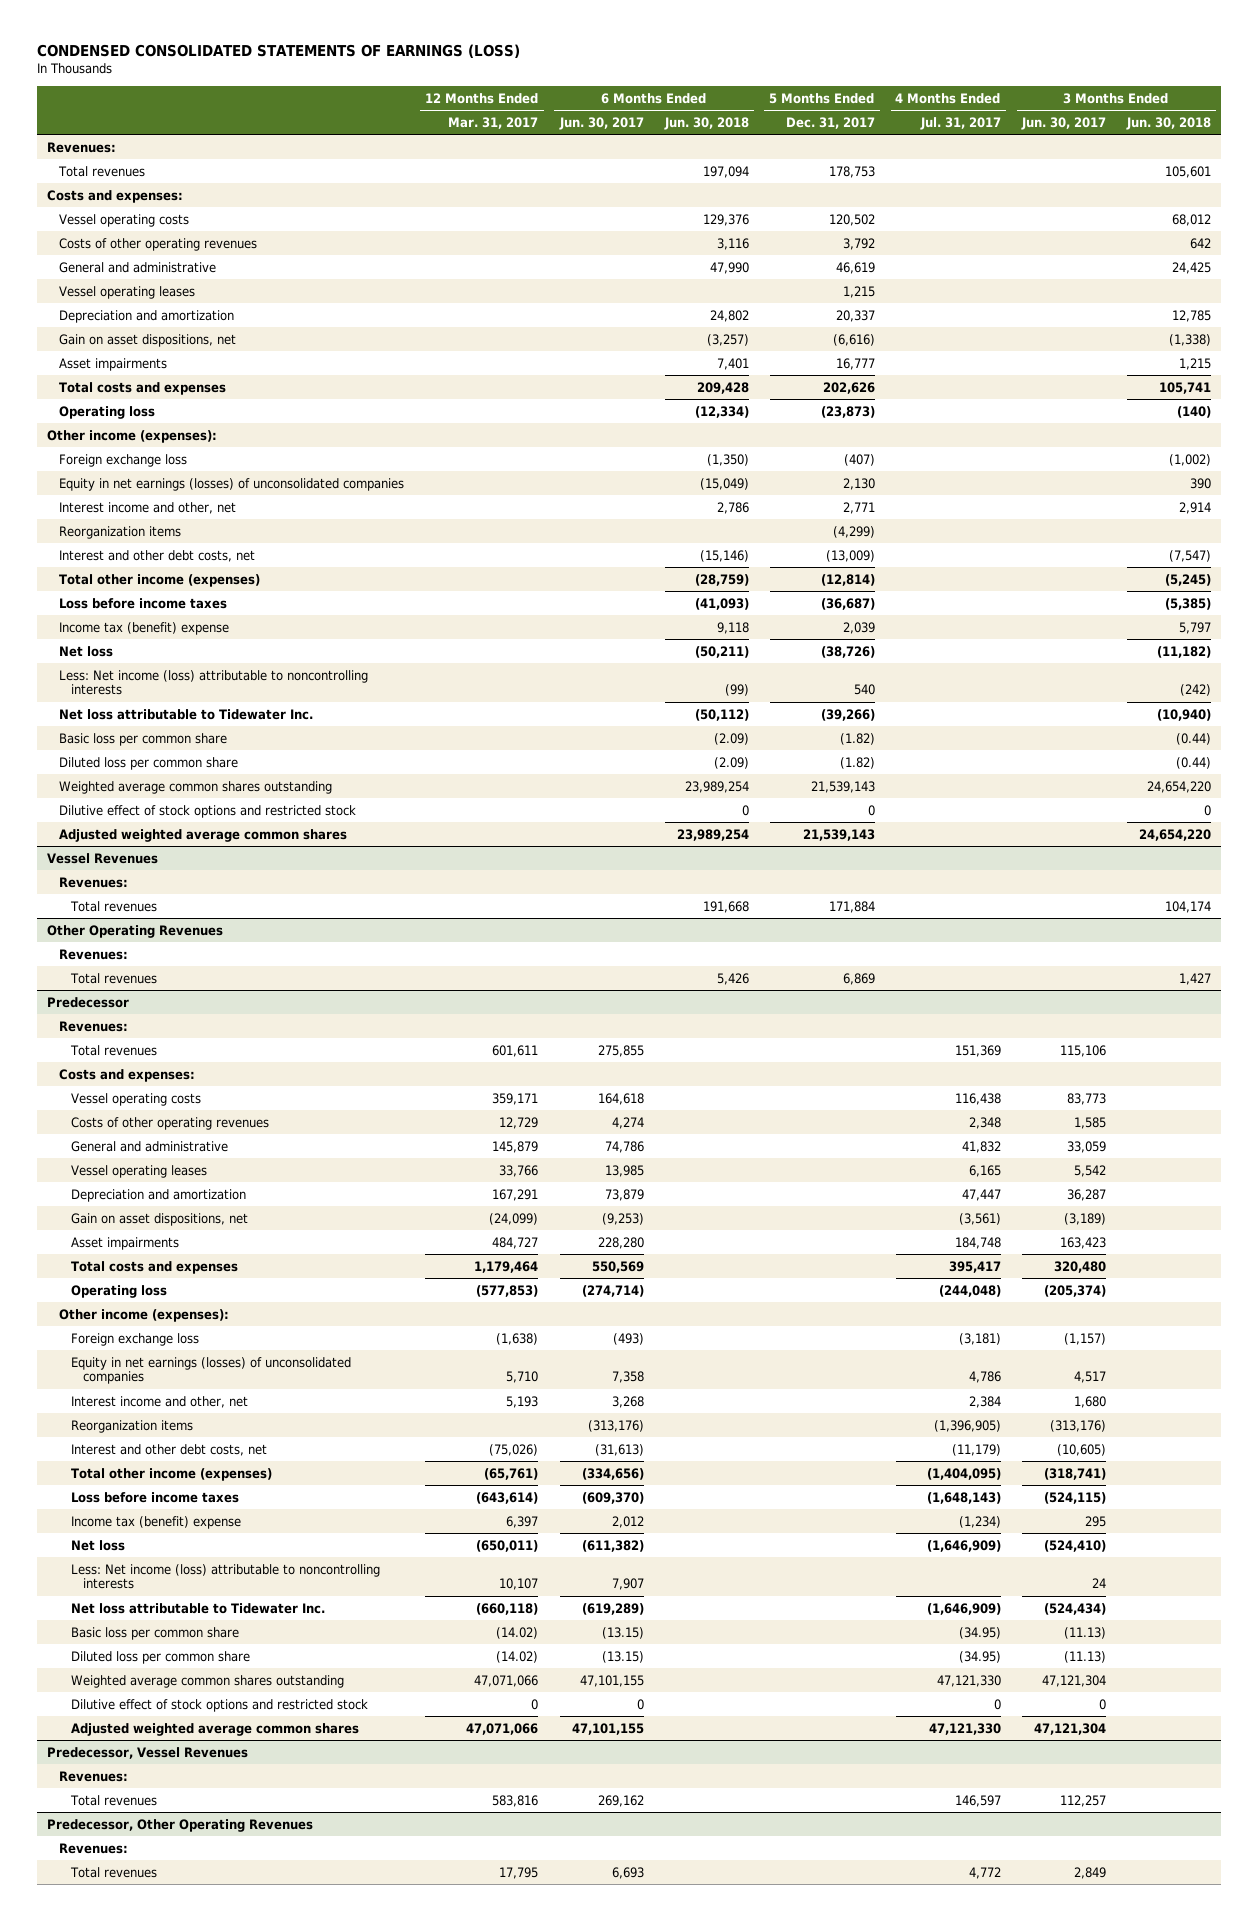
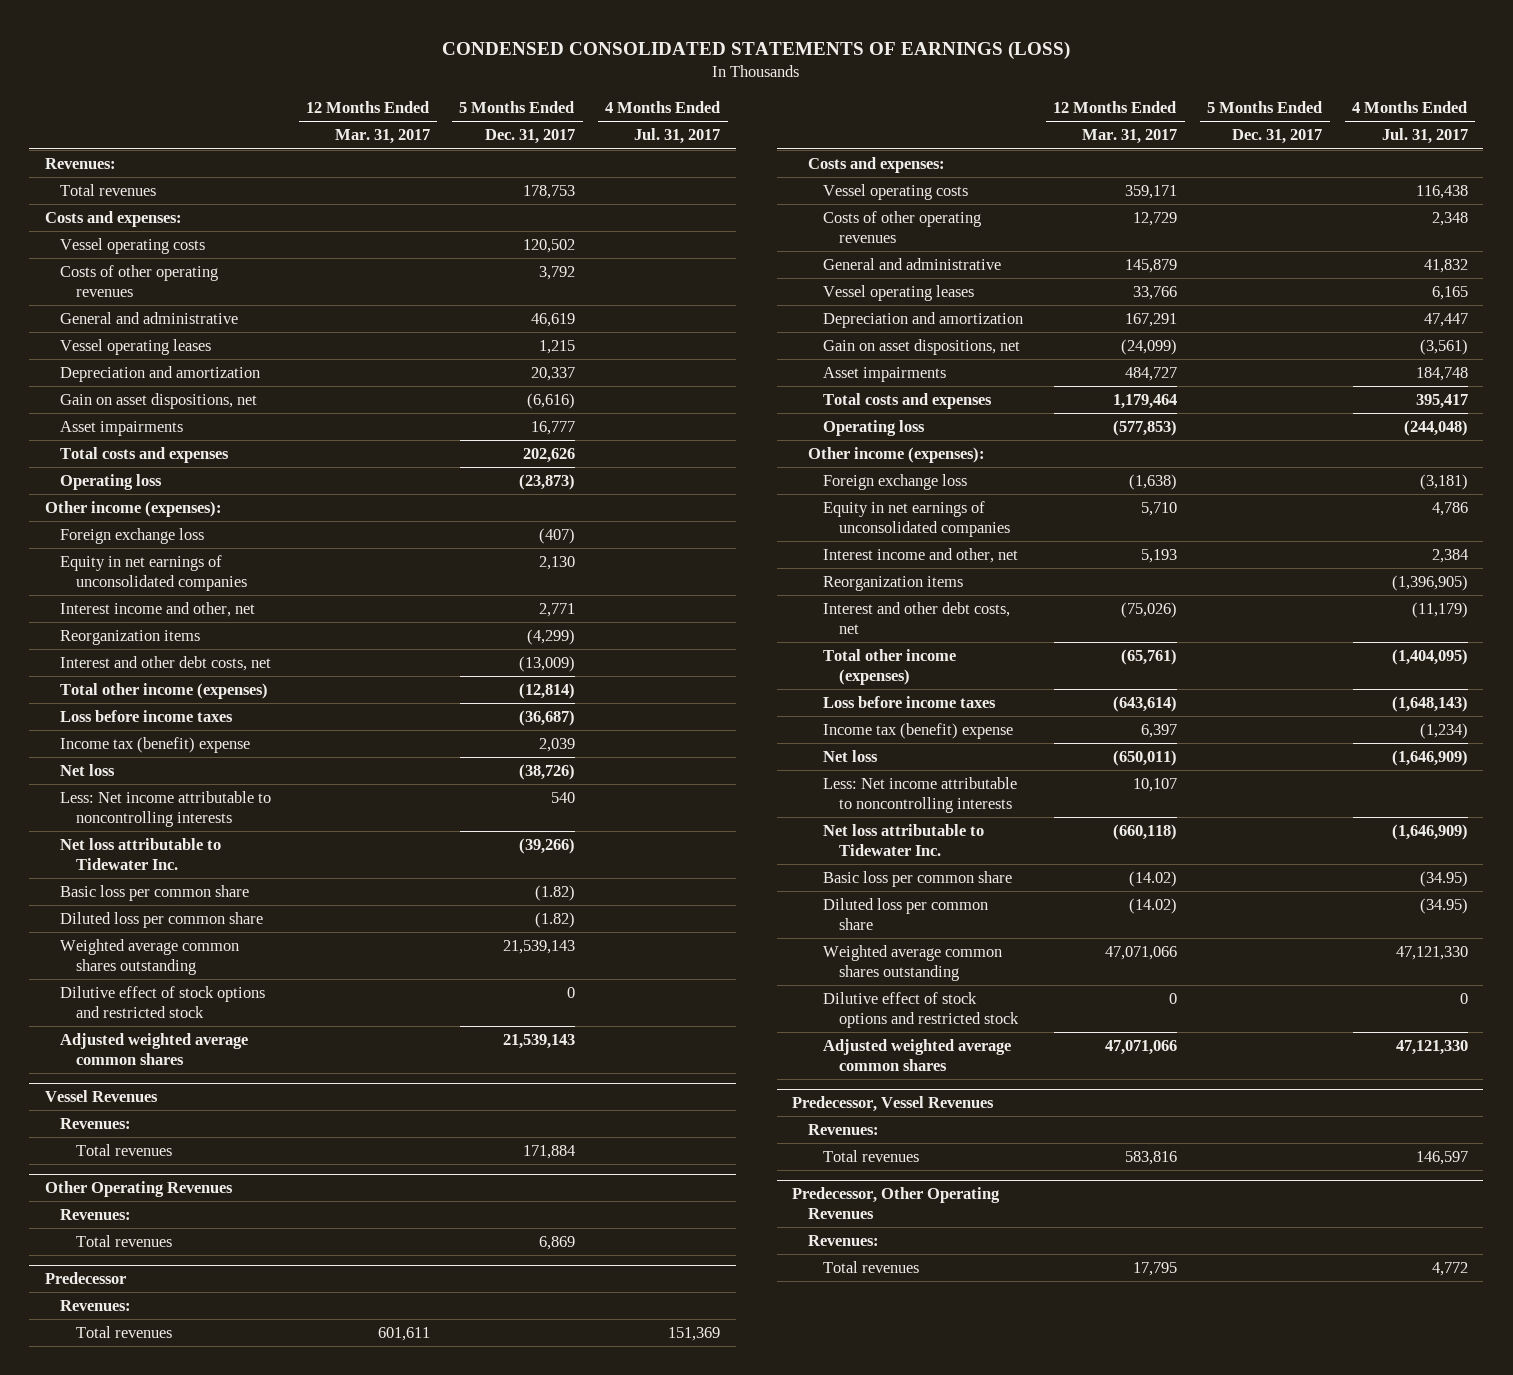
- | 12 Months Ended Mar. 31, 2017 | 6 Months Ended Jun. 30, 2017 | 6 Months Ended Jun. 30, 2018 | 5 Months Ended Dec. 31, 2017 | 4 Months Ended Jul. 31, 2017 | 3 Months Ended Jun. 30, 2017 | 3 Months Ended Jun. 30, 2018
+ | 12 Months Ended Mar. 31, 2017 | 5 Months Ended Dec. 31, 2017 | 4 Months Ended Jul. 31, 2017
- Equity in net earnings (losses) of unconsolidated companies | | | (15,049) | 2,130 | | | 390
+ Equity in net earnings of unconsolidated companies | | 2,130 |
- Less: Net income (loss) attributable to noncontrolling interests | | | (99) | 540 | | | (242)
+ Less: Net income attributable to noncontrolling interests | | 540 |
@ Predecessor
- Equity in net earnings (losses) of unconsolidated companies | 5,710 | 7,358 | | | 4,786 | 4,517 |
+ Equity in net earnings of unconsolidated companies | 5,710 | | 4,786
- Less: Net income (loss) attributable to noncontrolling interests | 10,107 | 7,907 | | | | 24 |
+ Less: Net income attributable to noncontrolling interests | 10,107 | |

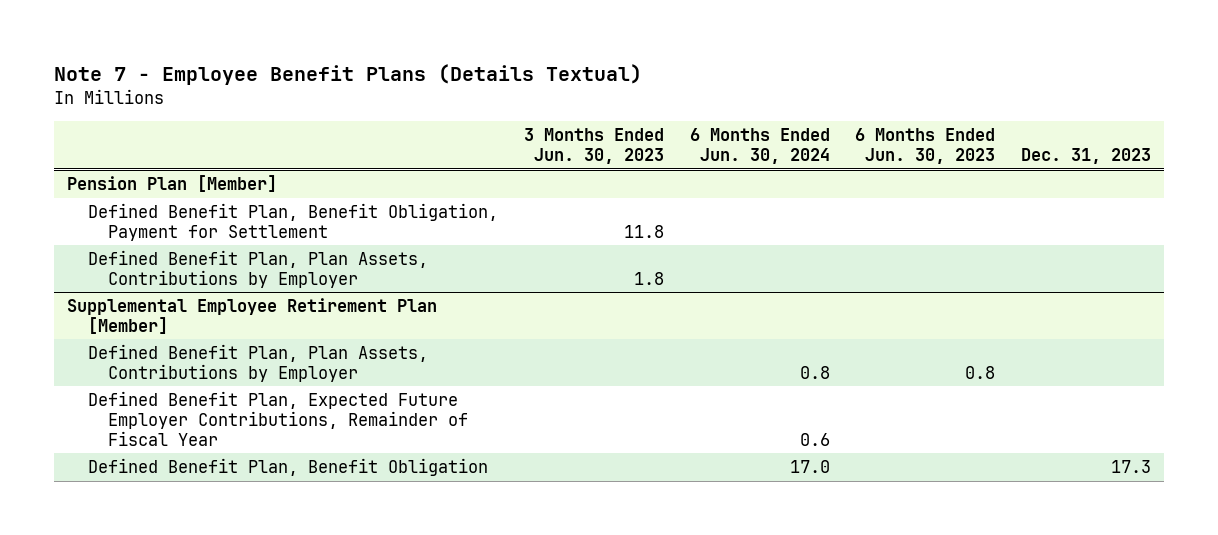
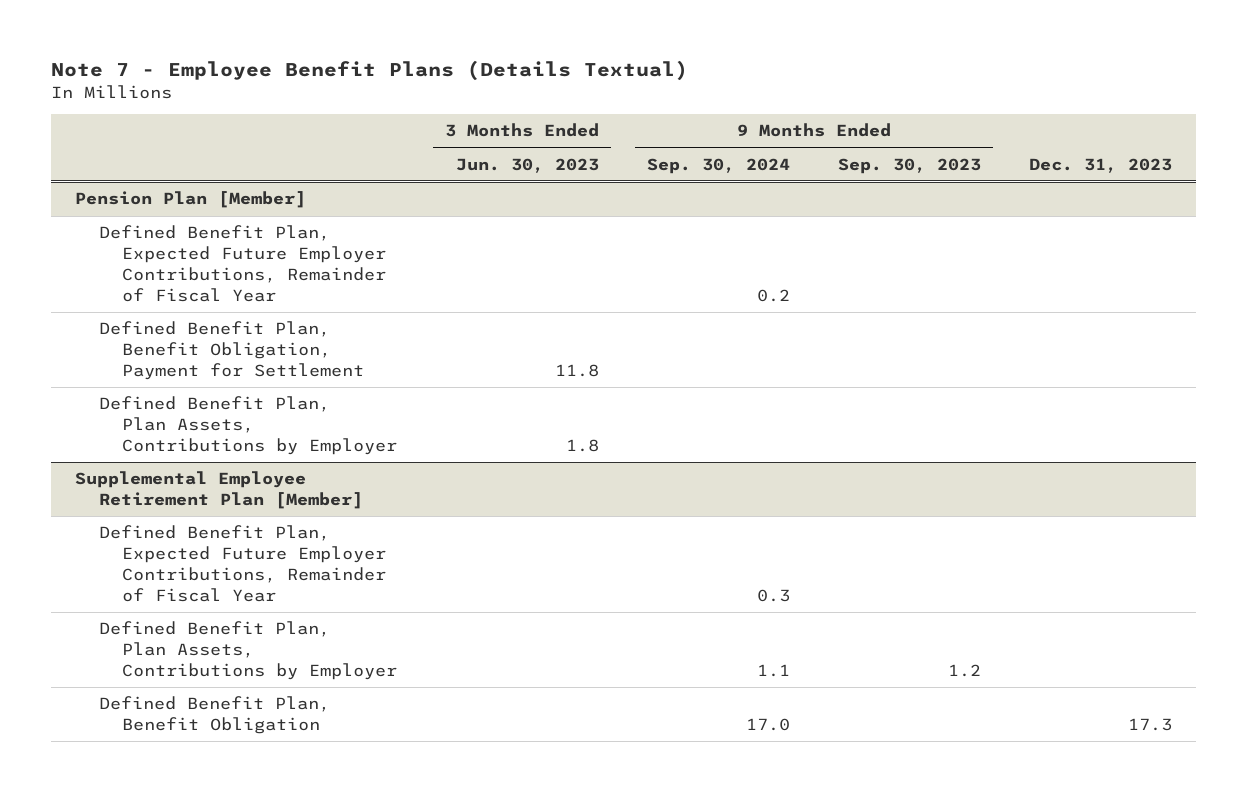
- | 3 Months Ended Jun. 30, 2023 | 6 Months Ended Jun. 30, 2024 | 6 Months Ended Jun. 30, 2023 | Dec. 31, 2023
+ | 3 Months Ended Jun. 30, 2023 | 9 Months Ended Sep. 30, 2024 | 9 Months Ended Sep. 30, 2023 | Dec. 31, 2023
@ Pension Plan [Member]
+ Defined Benefit Plan, Expected Future Employer Contributions, Remainder of Fiscal Year | | 0.2 | |
@ Supplemental Employee Retirement Plan [Member]
moved down: Defined Benefit Plan, Plan Assets, Contributions by Employer | | 1.1 | 1.2 |

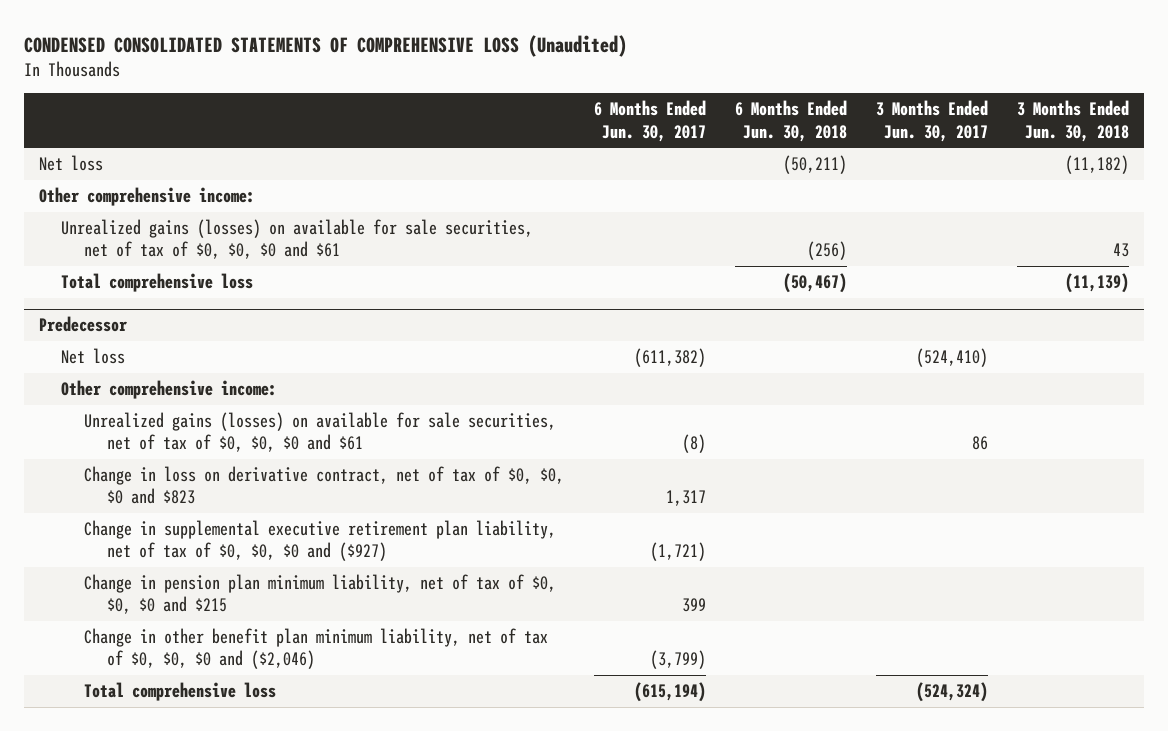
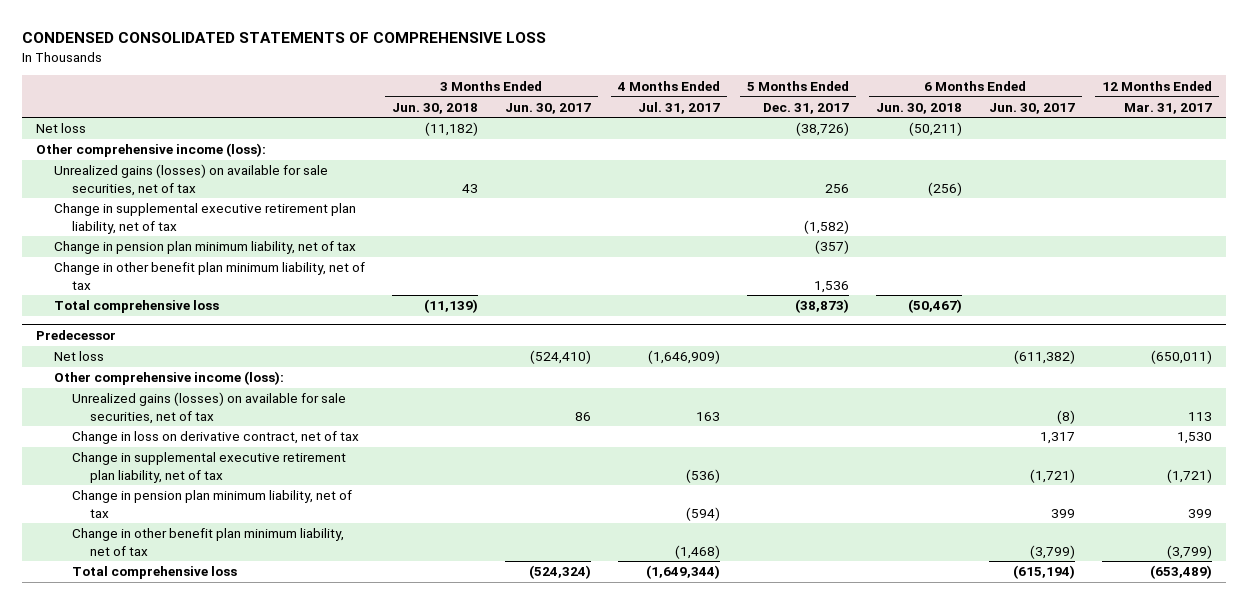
- CONDENSED CONSOLIDATED STATEMENTS OF COMPREHENSIVE LOSS (Unaudited)
+ CONDENSED CONSOLIDATED STATEMENTS OF COMPREHENSIVE LOSS
- | 6 Months Ended Jun. 30, 2017 | 6 Months Ended Jun. 30, 2018 | 3 Months Ended Jun. 30, 2017 | 3 Months Ended Jun. 30, 2018
+ | 3 Months Ended Jun. 30, 2018 | 3 Months Ended Jun. 30, 2017 | 4 Months Ended Jul. 31, 2017 | 5 Months Ended Dec. 31, 2017 | 6 Months Ended Jun. 30, 2018 | 6 Months Ended Jun. 30, 2017 | 12 Months Ended Mar. 31, 2017
- Other comprehensive income:
- Unrealized gains (losses) on available for sale securities, net of tax of $0, $0, $0 and $61 | | (256) | | 43
+ Other comprehensive income (loss):
+ Unrealized gains (losses) on available for sale securities, net of tax | 43 | | | 256 | (256) | |
+ Change in supplemental executive retirement plan liability, net of tax | | | | (1,582) | | |
+ Change in pension plan minimum liability, net of tax | | | | (357) | | |
+ Change in other benefit plan minimum liability, net of tax | | | | 1,536 | | |
@ Predecessor
- Other comprehensive income:
- Unrealized gains (losses) on available for sale securities, net of tax of $0, $0, $0 and $61 | (8) | | 86 |
- Change in loss on derivative contract, net of tax of $0, $0, $0 and $823 | 1,317 | | |
- Change in supplemental executive retirement plan liability, net of tax of $0, $0, $0 and ($927) | (1,721) | | |
- Change in pension plan minimum liability, net of tax of $0, $0, $0 and $215 | 399 | | |
- Change in other benefit plan minimum liability, net of tax of $0, $0, $0 and ($2,046) | (3,799) | | |
+ Other comprehensive income (loss):
+ Unrealized gains (losses) on available for sale securities, net of tax | | 86 | 163 | | | (8) | 113
+ Change in loss on derivative contract, net of tax | | | | | | 1,317 | 1,530
+ Change in supplemental executive retirement plan liability, net of tax | | | (536) | | | (1,721) | (1,721)
+ Change in pension plan minimum liability, net of tax | | | (594) | | | 399 | 399
+ Change in other benefit plan minimum liability, net of tax | | | (1,468) | | | (3,799) | (3,799)

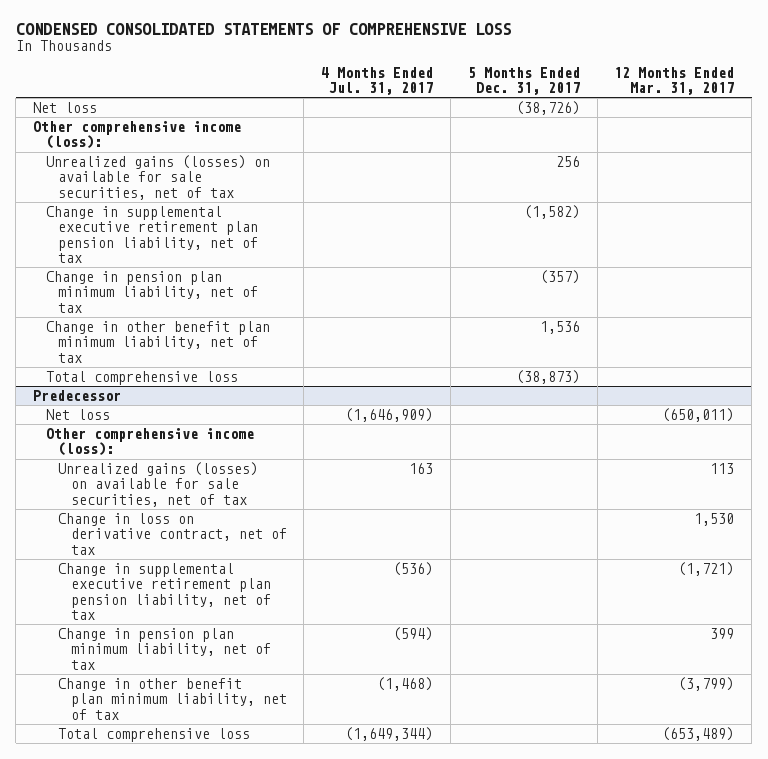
- | 3 Months Ended Jun. 30, 2018 | 3 Months Ended Jun. 30, 2017 | 4 Months Ended Jul. 31, 2017 | 5 Months Ended Dec. 31, 2017 | 6 Months Ended Jun. 30, 2018 | 6 Months Ended Jun. 30, 2017 | 12 Months Ended Mar. 31, 2017
+ | 4 Months Ended Jul. 31, 2017 | 5 Months Ended Dec. 31, 2017 | 12 Months Ended Mar. 31, 2017
- Change in supplemental executive retirement plan liability, net of tax | | | | (1,582) | | |
+ Change in supplemental executive retirement plan pension liability, net of tax | | (1,582) |
@ Predecessor
- Change in supplemental executive retirement plan liability, net of tax | | | (536) | | | (1,721) | (1,721)
+ Change in supplemental executive retirement plan pension liability, net of tax | (536) | | (1,721)

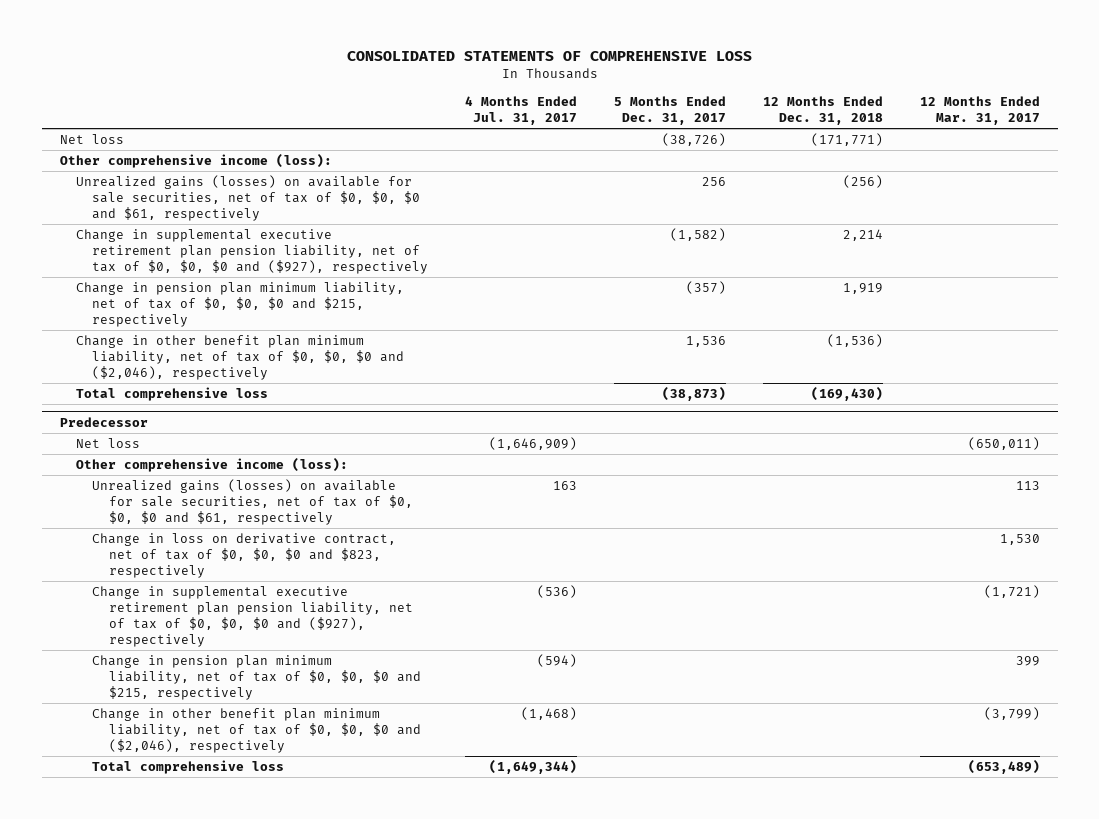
- CONDENSED CONSOLIDATED STATEMENTS OF COMPREHENSIVE LOSS
+ CONSOLIDATED STATEMENTS OF COMPREHENSIVE LOSS
- | 4 Months Ended Jul. 31, 2017 | 5 Months Ended Dec. 31, 2017 | 12 Months Ended Mar. 31, 2017
+ | 4 Months Ended Jul. 31, 2017 | 5 Months Ended Dec. 31, 2017 | 12 Months Ended Dec. 31, 2018 | 12 Months Ended Mar. 31, 2017
- Unrealized gains (losses) on available for sale securities, net of tax | | 256 |
- Change in supplemental executive retirement plan pension liability, net of tax | | (1,582) |
- Change in pension plan minimum liability, net of tax | | (357) |
- Change in other benefit plan minimum liability, net of tax | | 1,536 |
+ Unrealized gains (losses) on available for sale securities, net of tax of $0, $0, $0 and $61, respectively | | 256 | (256) |
+ Change in supplemental executive retirement plan pension liability, net of tax of $0, $0, $0 and ($927), respectively | | (1,582) | 2,214 |
+ Change in pension plan minimum liability, net of tax of $0, $0, $0 and $215, respectively | | (357) | 1,919 |
+ Change in other benefit plan minimum liability, net of tax of $0, $0, $0 and ($2,046), respectively | | 1,536 | (1,536) |
@ Predecessor
- Unrealized gains (losses) on available for sale securities, net of tax | 163 | | 113
- Change in loss on derivative contract, net of tax | | | 1,530
- Change in supplemental executive retirement plan pension liability, net of tax | (536) | | (1,721)
- Change in pension plan minimum liability, net of tax | (594) | | 399
- Change in other benefit plan minimum liability, net of tax | (1,468) | | (3,799)
+ Unrealized gains (losses) on available for sale securities, net of tax of $0, $0, $0 and $61, respectively | 163 | | | 113
+ Change in loss on derivative contract, net of tax of $0, $0, $0 and $823, respectively | | | | 1,530
+ Change in supplemental executive retirement plan pension liability, net of tax of $0, $0, $0 and ($927), respectively | (536) | | | (1,721)
+ Change in pension plan minimum liability, net of tax of $0, $0, $0 and $215, respectively | (594) | | | 399
+ Change in other benefit plan minimum liability, net of tax of $0, $0, $0 and ($2,046), respectively | (1,468) | | | (3,799)

